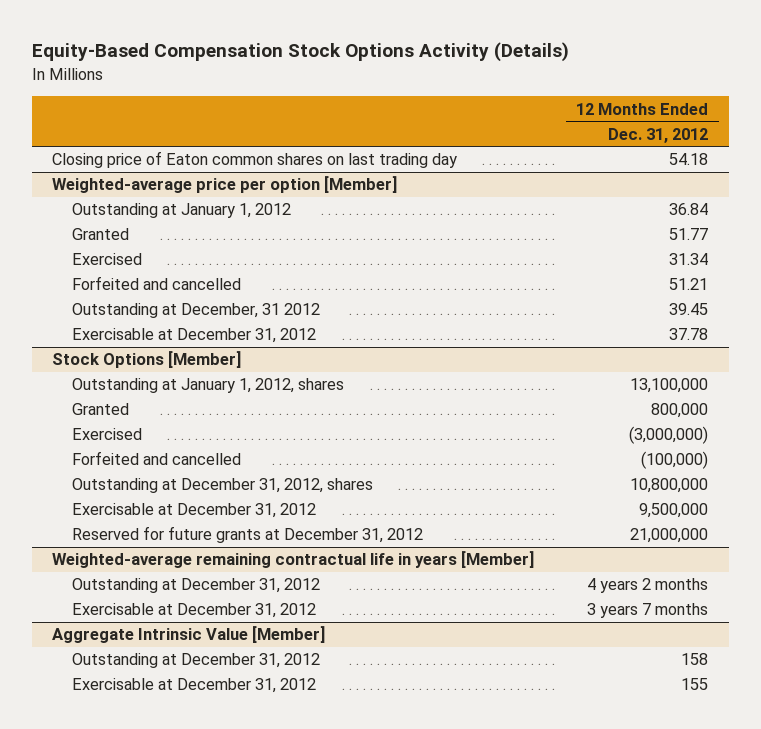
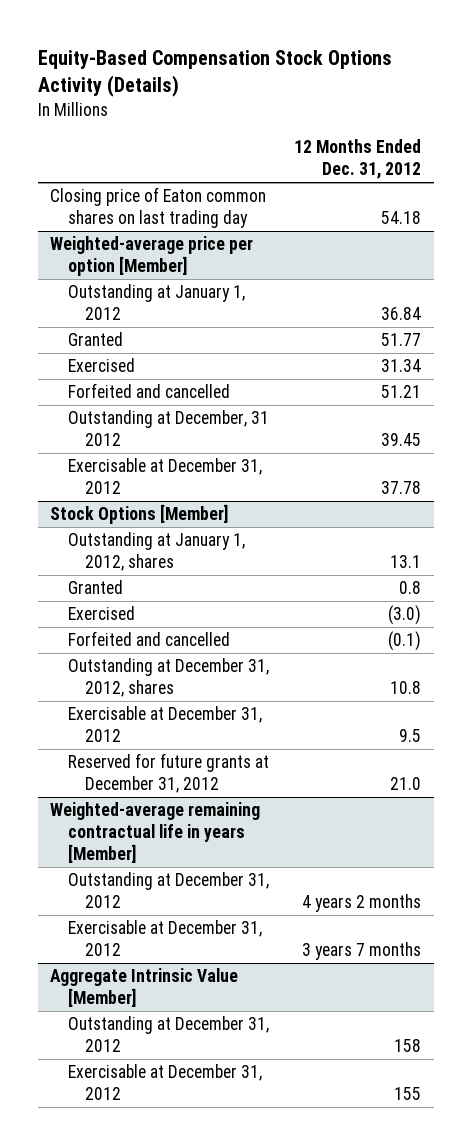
@ Stock Options [Member]
- Outstanding at January 1, 2012, shares | 13,100,000
- Granted | 800,000
- Exercised | (3,000,000)
- Forfeited and cancelled | (100,000)
- Outstanding at December 31, 2012, shares | 10,800,000
- Exercisable at December 31, 2012 | 9,500,000
- Reserved for future grants at December 31, 2012 | 21,000,000
+ Outstanding at January 1, 2012, shares | 13.1
+ Granted | 0.8
+ Exercised | (3.0)
+ Forfeited and cancelled | (0.1)
+ Outstanding at December 31, 2012, shares | 10.8
+ Exercisable at December 31, 2012 | 9.5
+ Reserved for future grants at December 31, 2012 | 21.0

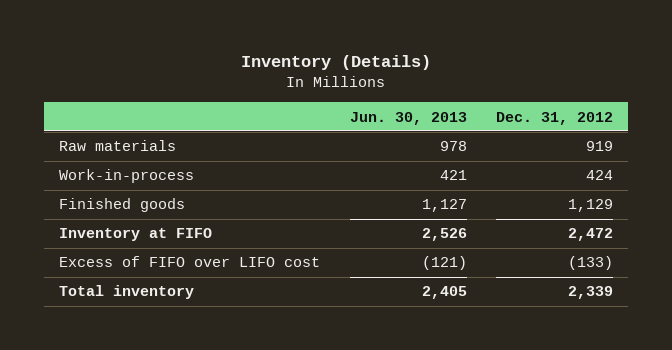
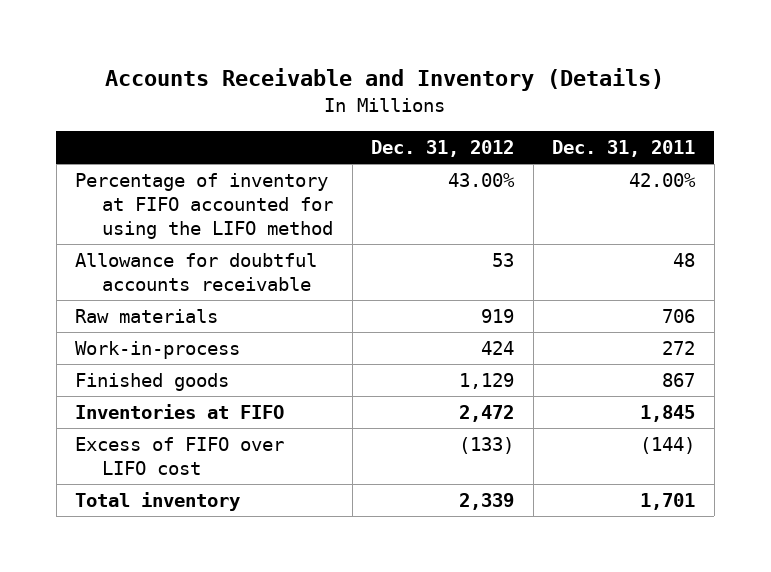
- Inventory (Details)
+ Accounts Receivable and Inventory (Details)
- | Jun. 30, 2013 | Dec. 31, 2012
+ | Dec. 31, 2012 | Dec. 31, 2011
+ Percentage of inventory at FIFO accounted for using the LIFO method | 43.00% | 42.00%
+ Allowance for doubtful accounts receivable | 53 | 48
- Inventory at FIFO | 2,526 | 2,472
+ Inventories at FIFO | 2,472 | 1,845

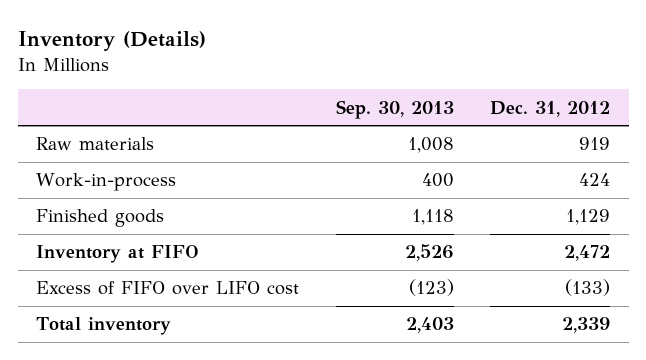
- Accounts Receivable and Inventory (Details)
+ Inventory (Details)
- | Dec. 31, 2012 | Dec. 31, 2011
+ | Sep. 30, 2013 | Dec. 31, 2012
- Percentage of inventory at FIFO accounted for using the LIFO method | 43.00% | 42.00%
- Allowance for doubtful accounts receivable | 53 | 48
- Inventories at FIFO | 2,472 | 1,845
+ Inventory at FIFO | 2,526 | 2,472

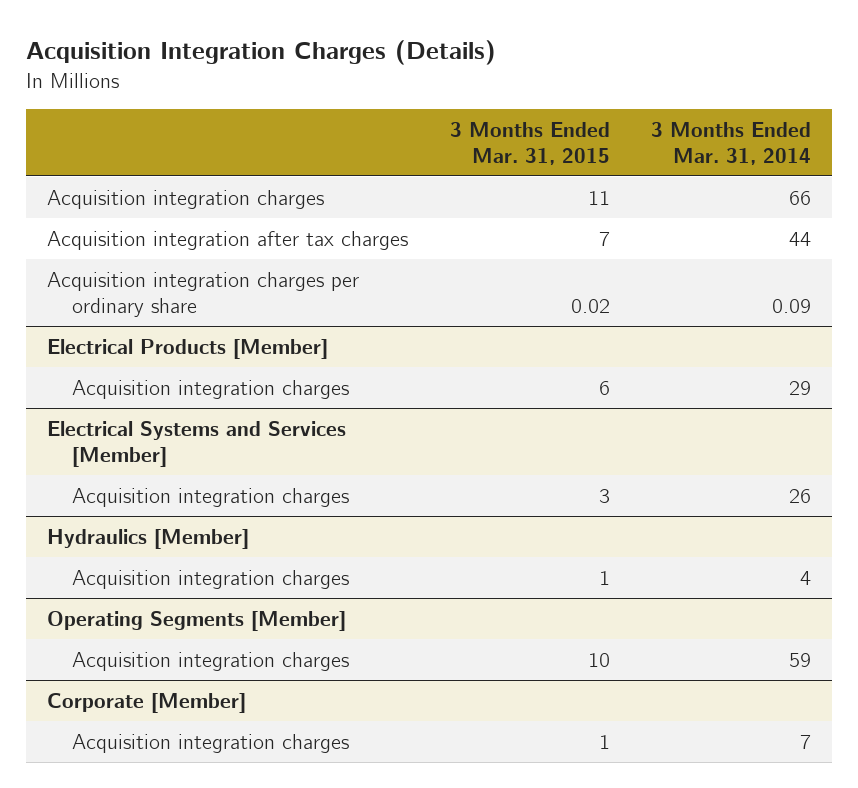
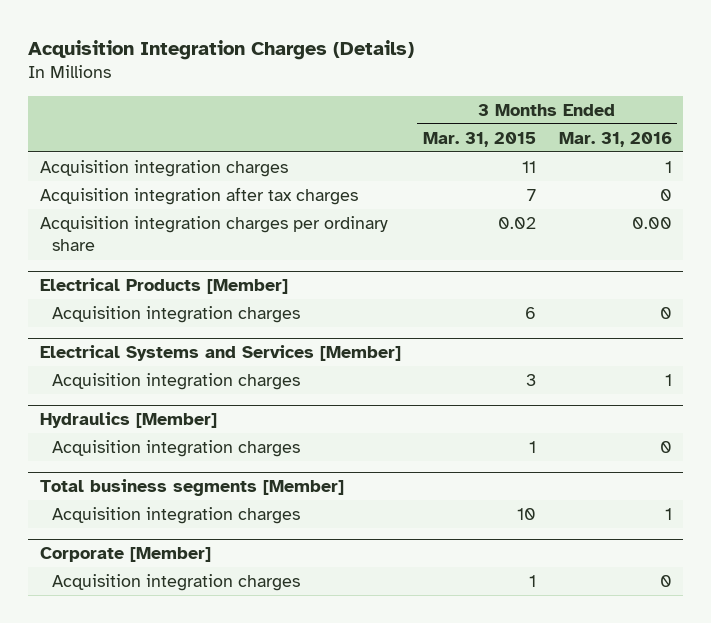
- | 3 Months Ended Mar. 31, 2015 | 3 Months Ended Mar. 31, 2014
+ | 3 Months Ended Mar. 31, 2015 | 3 Months Ended Mar. 31, 2016
- Operating Segments [Member]
+ Total business segments [Member]

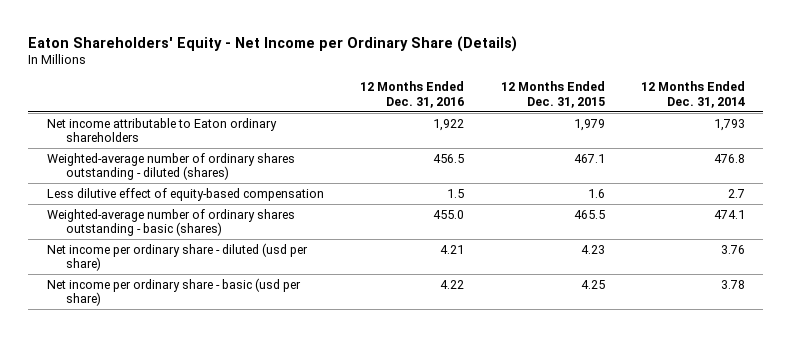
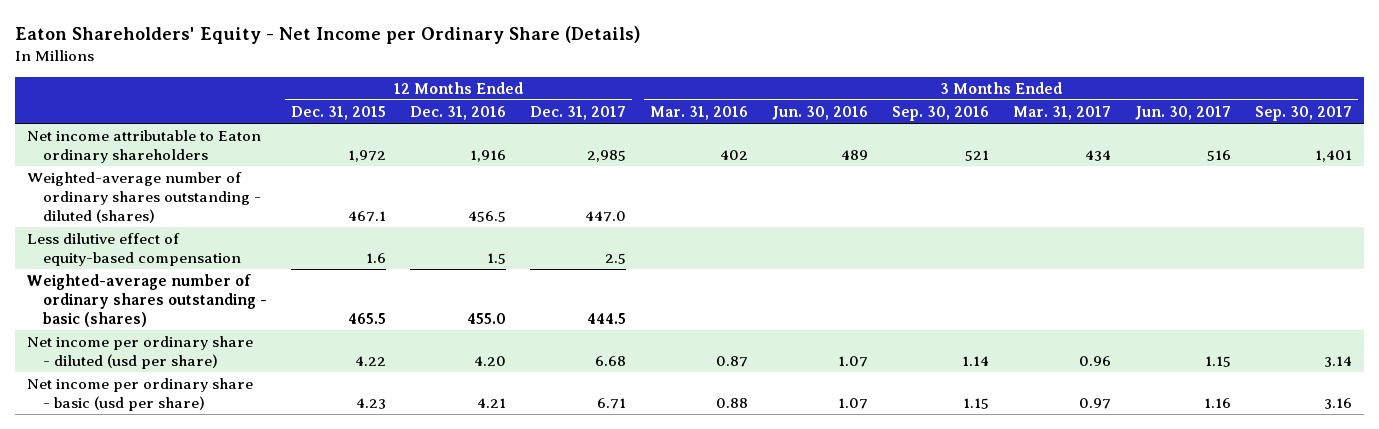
- | 12 Months Ended Dec. 31, 2016 | 12 Months Ended Dec. 31, 2015 | 12 Months Ended Dec. 31, 2014
+ | 12 Months Ended Dec. 31, 2015 | 12 Months Ended Dec. 31, 2016 | 12 Months Ended Dec. 31, 2017 | 3 Months Ended Mar. 31, 2016 | 3 Months Ended Jun. 30, 2016 | 3 Months Ended Sep. 30, 2016 | 3 Months Ended Mar. 31, 2017 | 3 Months Ended Jun. 30, 2017 | 3 Months Ended Sep. 30, 2017
- Net income attributable to Eaton ordinary shareholders | 1,922 | 1,979 | 1,793
+ Net income attributable to Eaton ordinary shareholders | 1,972 | 1,916 | 2,985 | 402 | 489 | 521 | 434 | 516 | 1,401
- Net income per ordinary share - diluted (usd per share) | 4.21 | 4.23 | 3.76
- Net income per ordinary share - basic (usd per share) | 4.22 | 4.25 | 3.78
+ Net income per ordinary share - diluted (usd per share) | 4.22 | 4.20 | 6.68 | 0.87 | 1.07 | 1.14 | 0.96 | 1.15 | 3.14
+ Net income per ordinary share - basic (usd per share) | 4.23 | 4.21 | 6.71 | 0.88 | 1.07 | 1.15 | 0.97 | 1.16 | 3.16

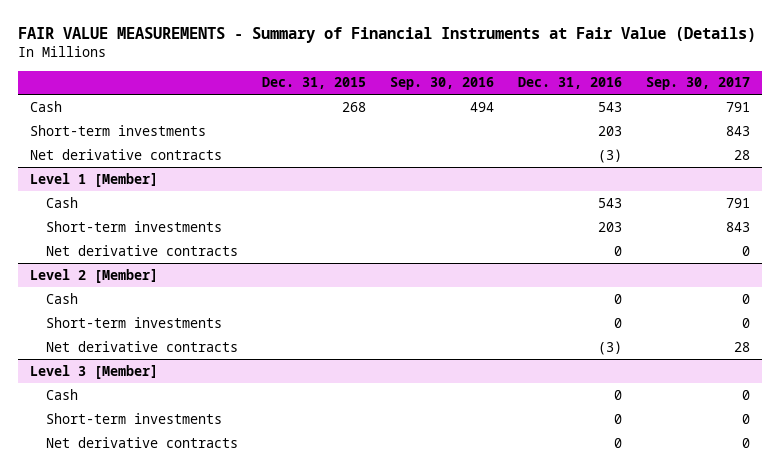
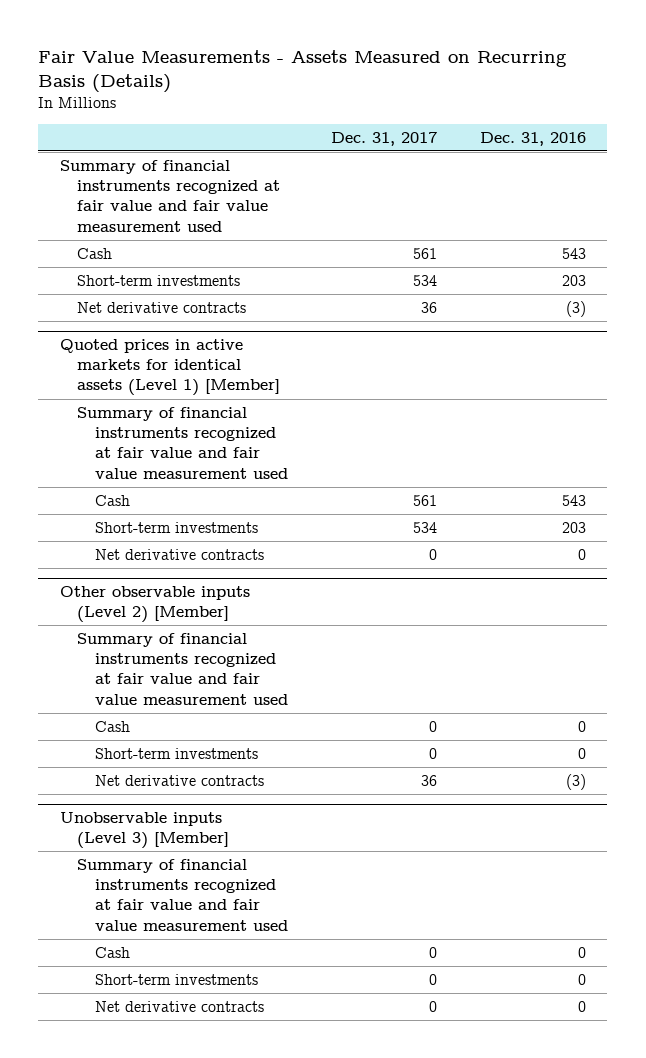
- FAIR VALUE MEASUREMENTS - Summary of Financial Instruments at Fair Value (Details)
+ Fair Value Measurements - Assets Measured on Recurring Basis (Details)
- | Dec. 31, 2015 | Sep. 30, 2016 | Dec. 31, 2016 | Sep. 30, 2017
+ | Dec. 31, 2017 | Dec. 31, 2016
+ Summary of financial instruments recognized at fair value and fair value measurement used
- Level 1 [Member]
+ Quoted prices in active markets for identical assets (Level 1) [Member]
+ Summary of financial instruments recognized at fair value and fair value measurement used
- Level 2 [Member]
+ Other observable inputs (Level 2) [Member]
+ Summary of financial instruments recognized at fair value and fair value measurement used
- Level 3 [Member]
+ Unobservable inputs (Level 3) [Member]
+ Summary of financial instruments recognized at fair value and fair value measurement used

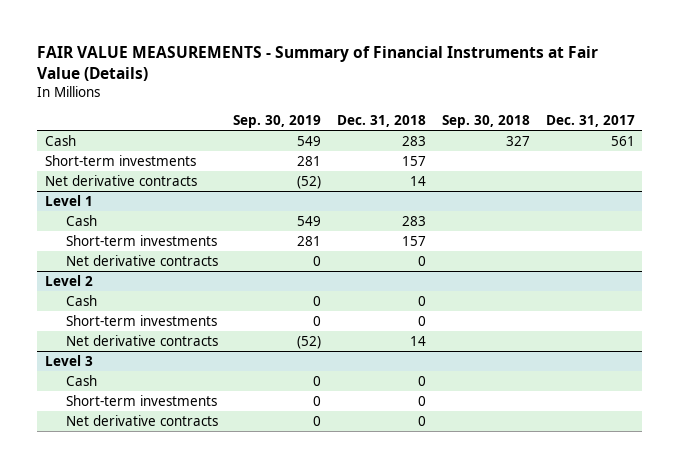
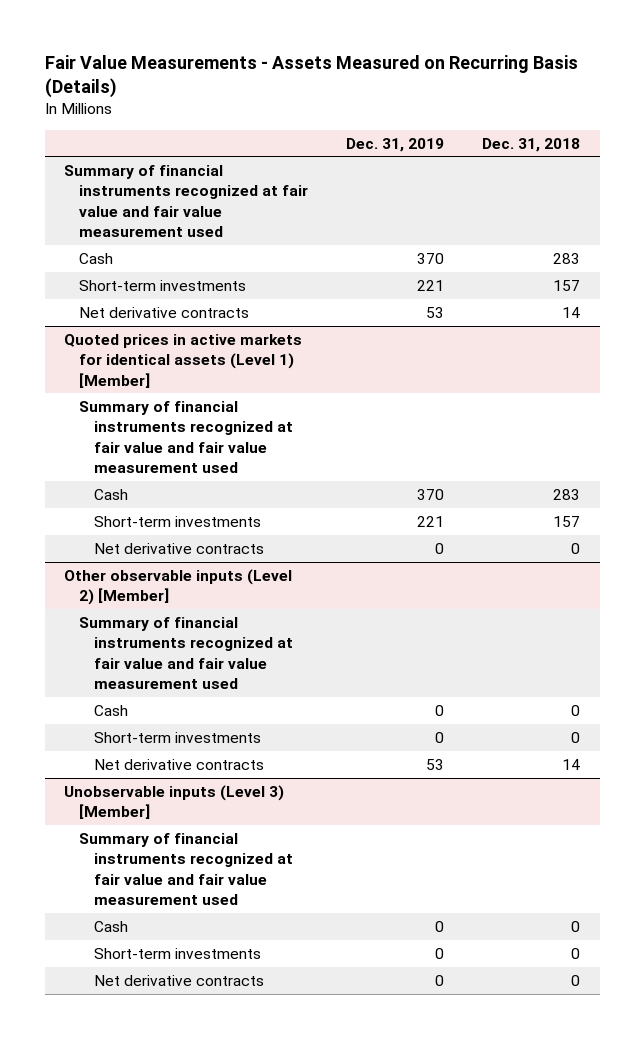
- FAIR VALUE MEASUREMENTS - Summary of Financial Instruments at Fair Value (Details)
+ Fair Value Measurements - Assets Measured on Recurring Basis (Details)
- | Sep. 30, 2019 | Dec. 31, 2018 | Sep. 30, 2018 | Dec. 31, 2017
+ | Dec. 31, 2019 | Dec. 31, 2018
+ Summary of financial instruments recognized at fair value and fair value measurement used
- Level 1
+ Quoted prices in active markets for identical assets (Level 1) [Member]
+ Summary of financial instruments recognized at fair value and fair value measurement used
- Level 2
+ Other observable inputs (Level 2) [Member]
+ Summary of financial instruments recognized at fair value and fair value measurement used
- Level 3
+ Unobservable inputs (Level 3) [Member]
+ Summary of financial instruments recognized at fair value and fair value measurement used

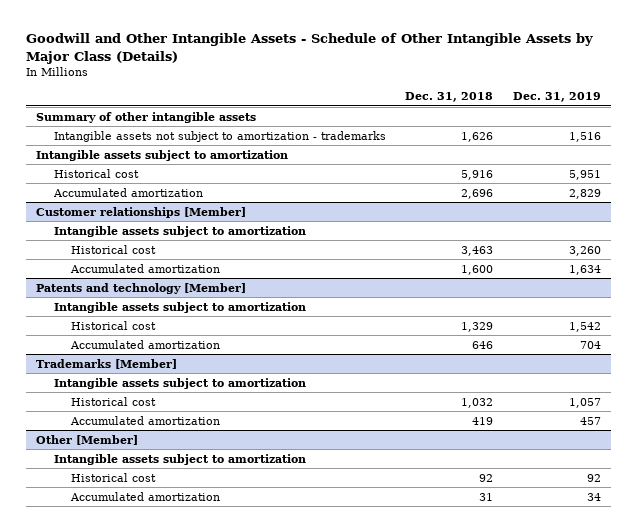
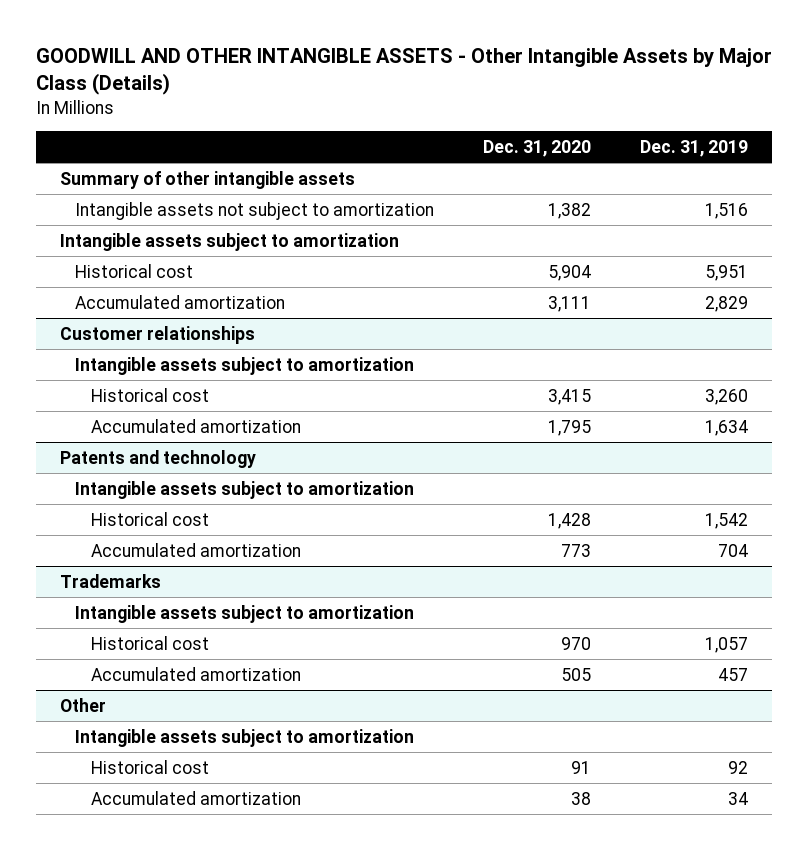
- Goodwill and Other Intangible Assets - Schedule of Other Intangible Assets by Major Class (Details)
+ GOODWILL AND OTHER INTANGIBLE ASSETS - Other Intangible Assets by Major Class (Details)
- | Dec. 31, 2018 | Dec. 31, 2019
+ | Dec. 31, 2020 | Dec. 31, 2019
- Intangible assets not subject to amortization - trademarks | 1,626 | 1,516
+ Intangible assets not subject to amortization | 1,382 | 1,516
- Customer relationships [Member]
+ Customer relationships
- Patents and technology [Member]
+ Patents and technology
- Trademarks [Member]
+ Trademarks
- Other [Member]
+ Other

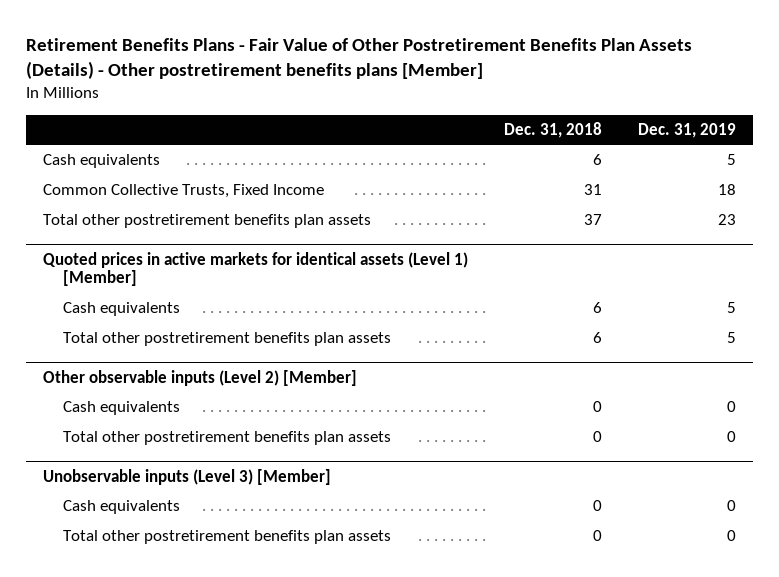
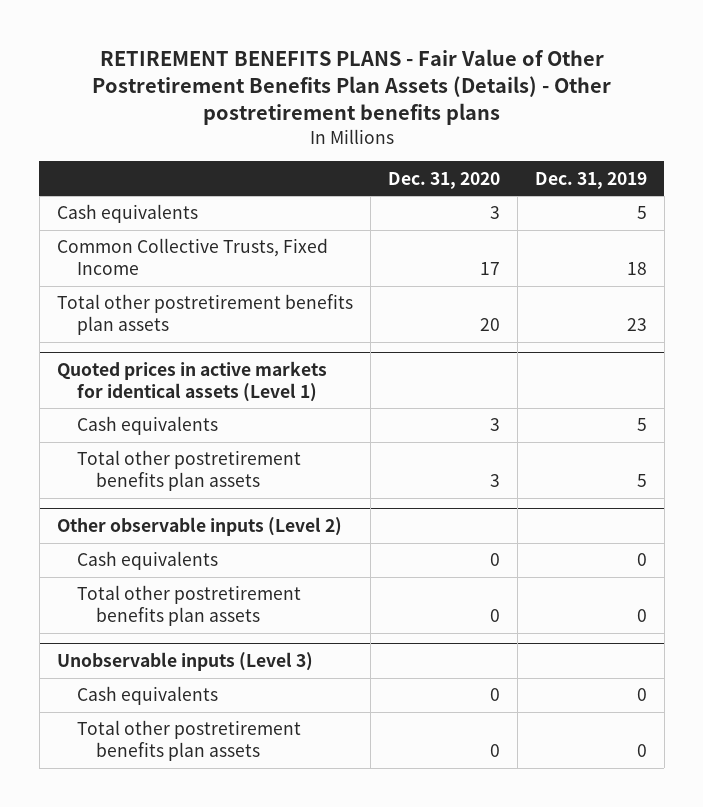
- Retirement Benefits Plans - Fair Value of Other Postretirement Benefits Plan Assets (Details) - Other postretirement benefits plans [Member]
+ RETIREMENT BENEFITS PLANS - Fair Value of Other Postretirement Benefits Plan Assets (Details) - Other postretirement benefits plans
- | Dec. 31, 2018 | Dec. 31, 2019
+ | Dec. 31, 2020 | Dec. 31, 2019
- Quoted prices in active markets for identical assets (Level 1) [Member]
+ Quoted prices in active markets for identical assets (Level 1)
- Other observable inputs (Level 2) [Member]
+ Other observable inputs (Level 2)
- Unobservable inputs (Level 3) [Member]
+ Unobservable inputs (Level 3)

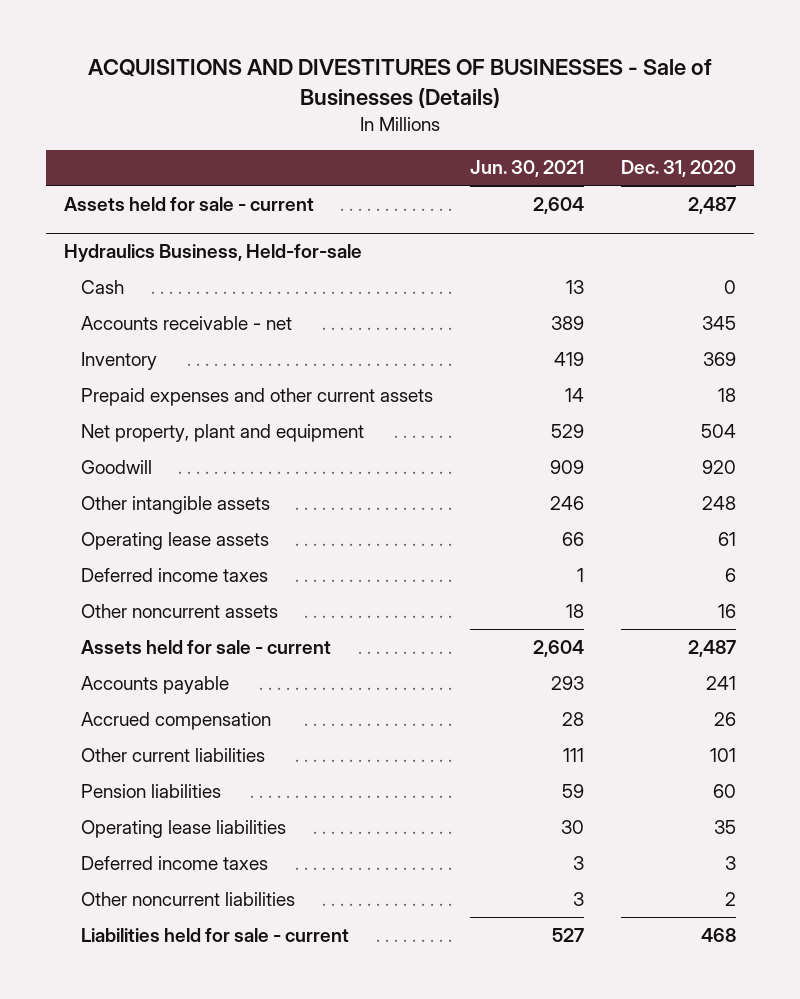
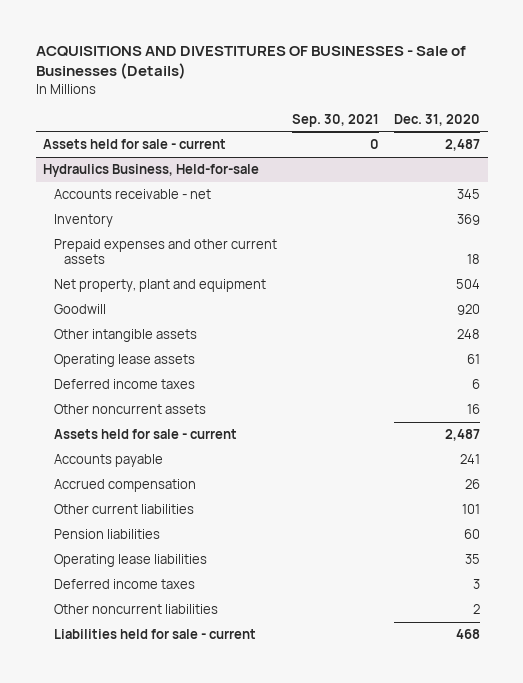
- | Jun. 30, 2021 | Dec. 31, 2020
+ | Sep. 30, 2021 | Dec. 31, 2020
@ Hydraulics Business, Held-for-sale
- Cash | 13 | 0

